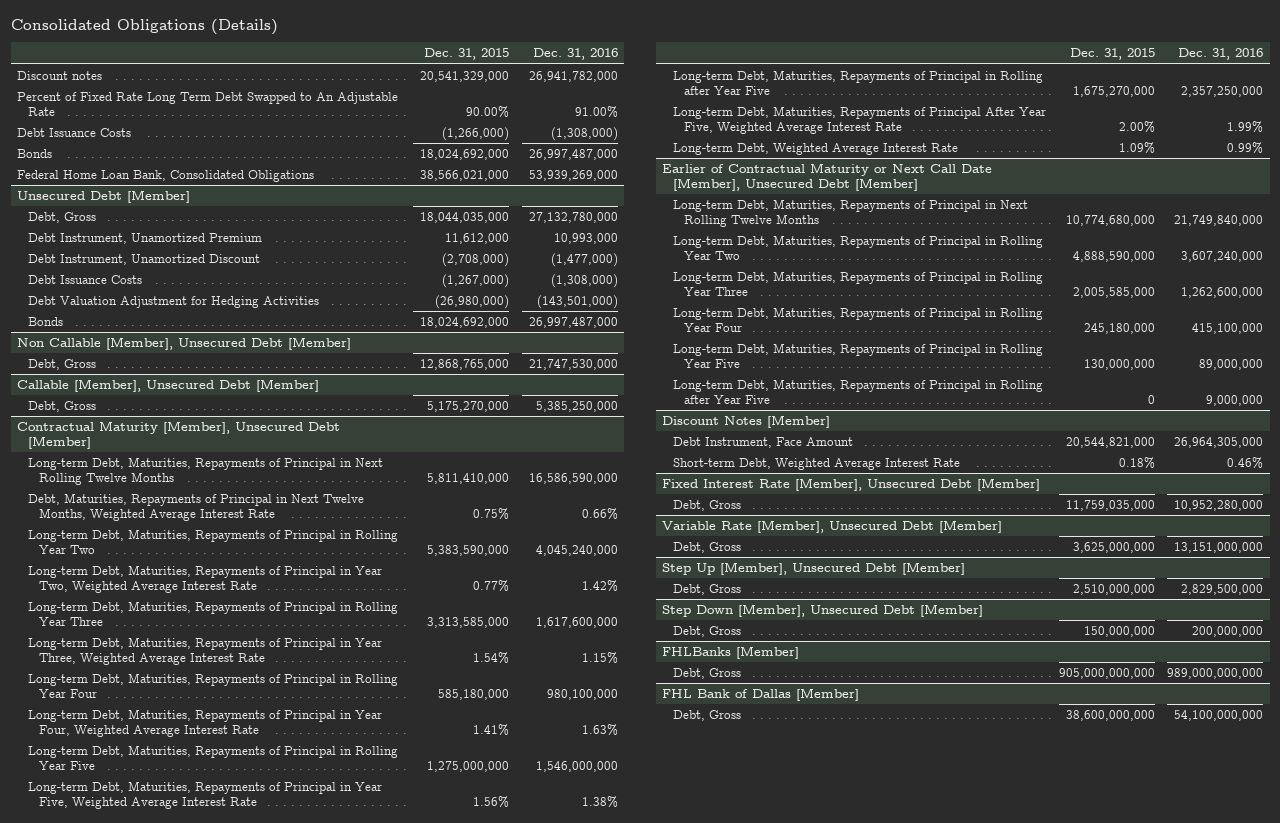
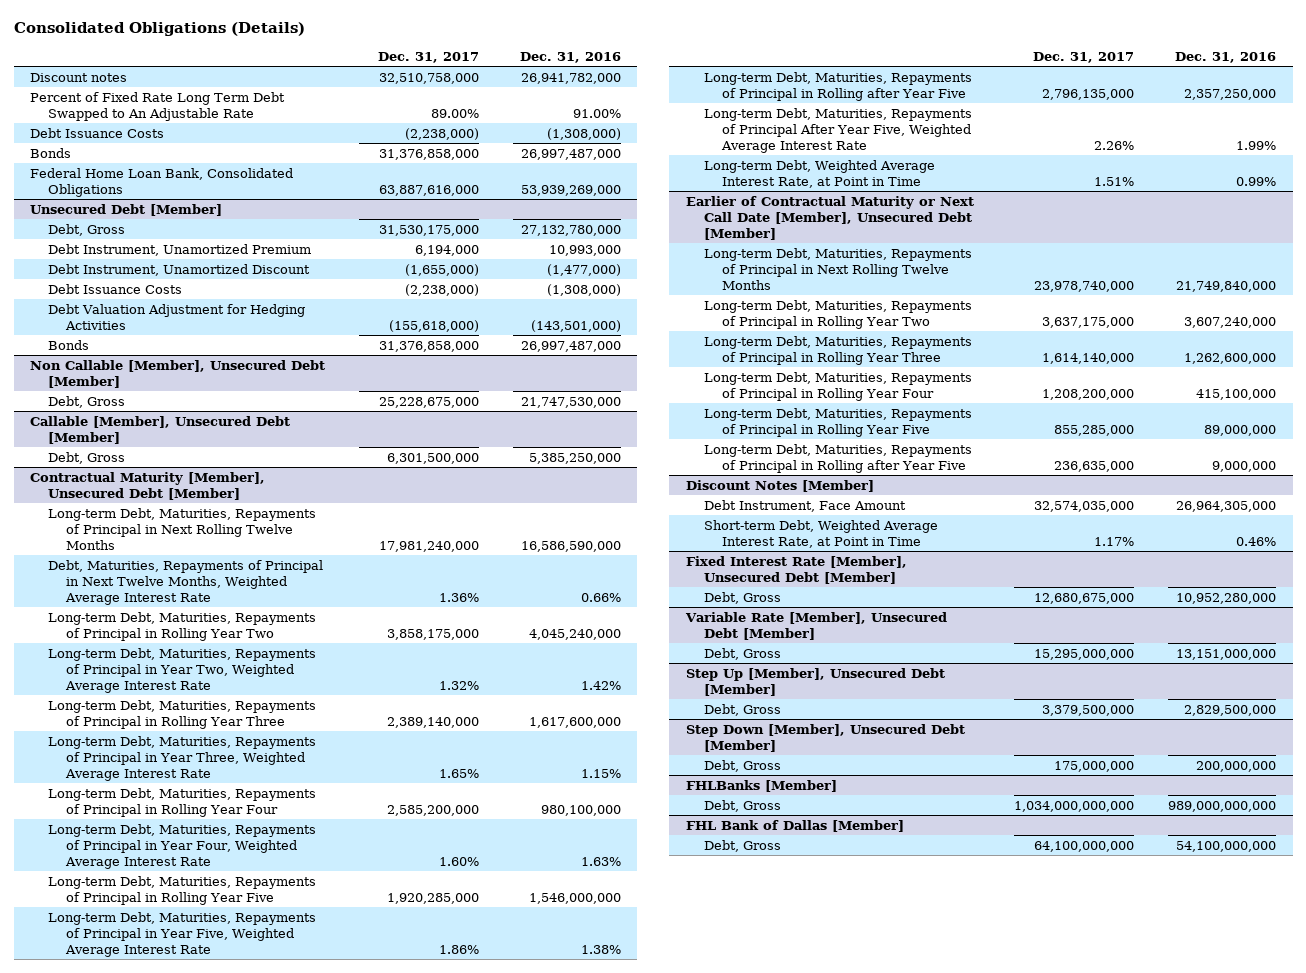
- | Dec. 31, 2015 | Dec. 31, 2016
+ | Dec. 31, 2017 | Dec. 31, 2016
@ Contractual Maturity [Member], Unsecured Debt [Member]
- Long-term Debt, Weighted Average Interest Rate | 1.09% | 0.99%
+ Long-term Debt, Weighted Average Interest Rate, at Point in Time | 1.51% | 0.99%
@ Discount Notes [Member]
- Short-term Debt, Weighted Average Interest Rate | 0.18% | 0.46%
+ Short-term Debt, Weighted Average Interest Rate, at Point in Time | 1.17% | 0.46%

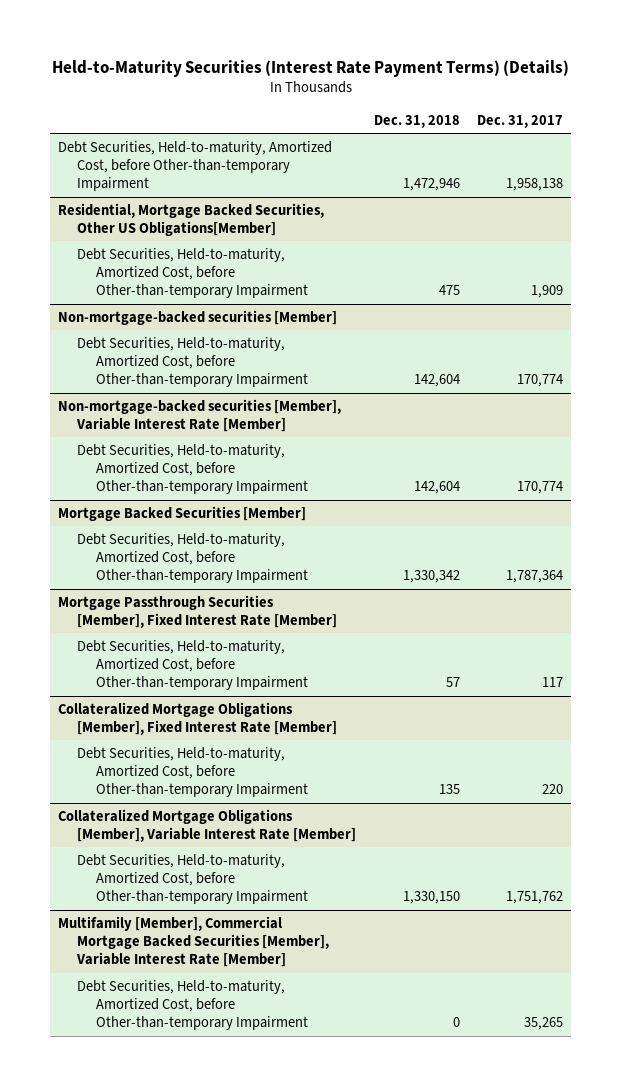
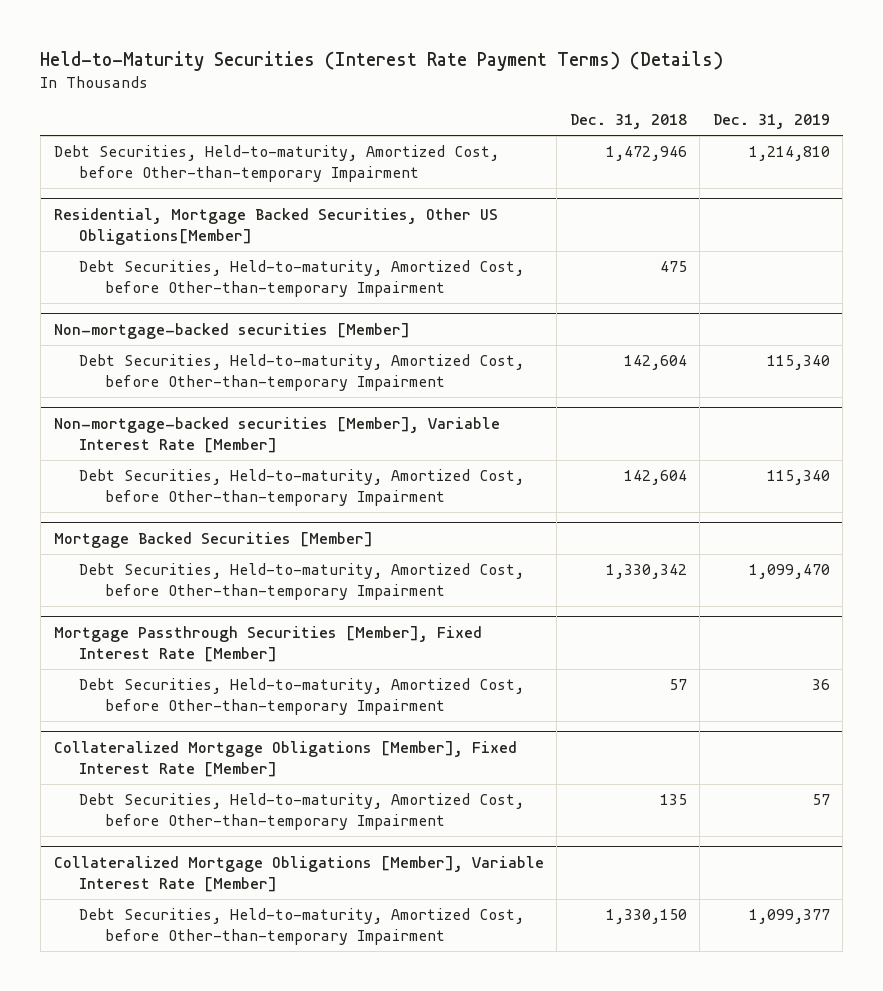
- | Dec. 31, 2018 | Dec. 31, 2017
+ | Dec. 31, 2018 | Dec. 31, 2019
- Multifamily [Member], Commercial Mortgage Backed Securities [Member], Variable Interest Rate [Member]
- Debt Securities, Held-to-maturity, Amortized Cost, before Other-than-temporary Impairment | 0 | 35,265

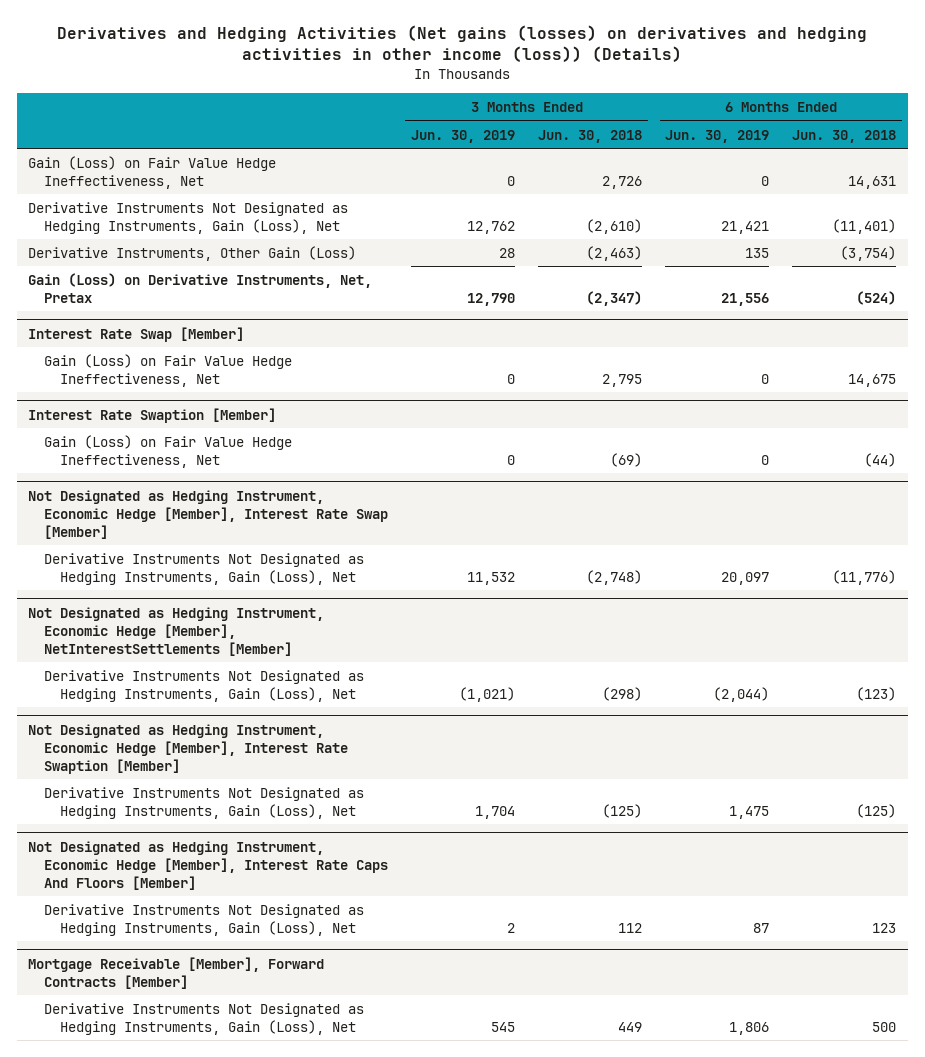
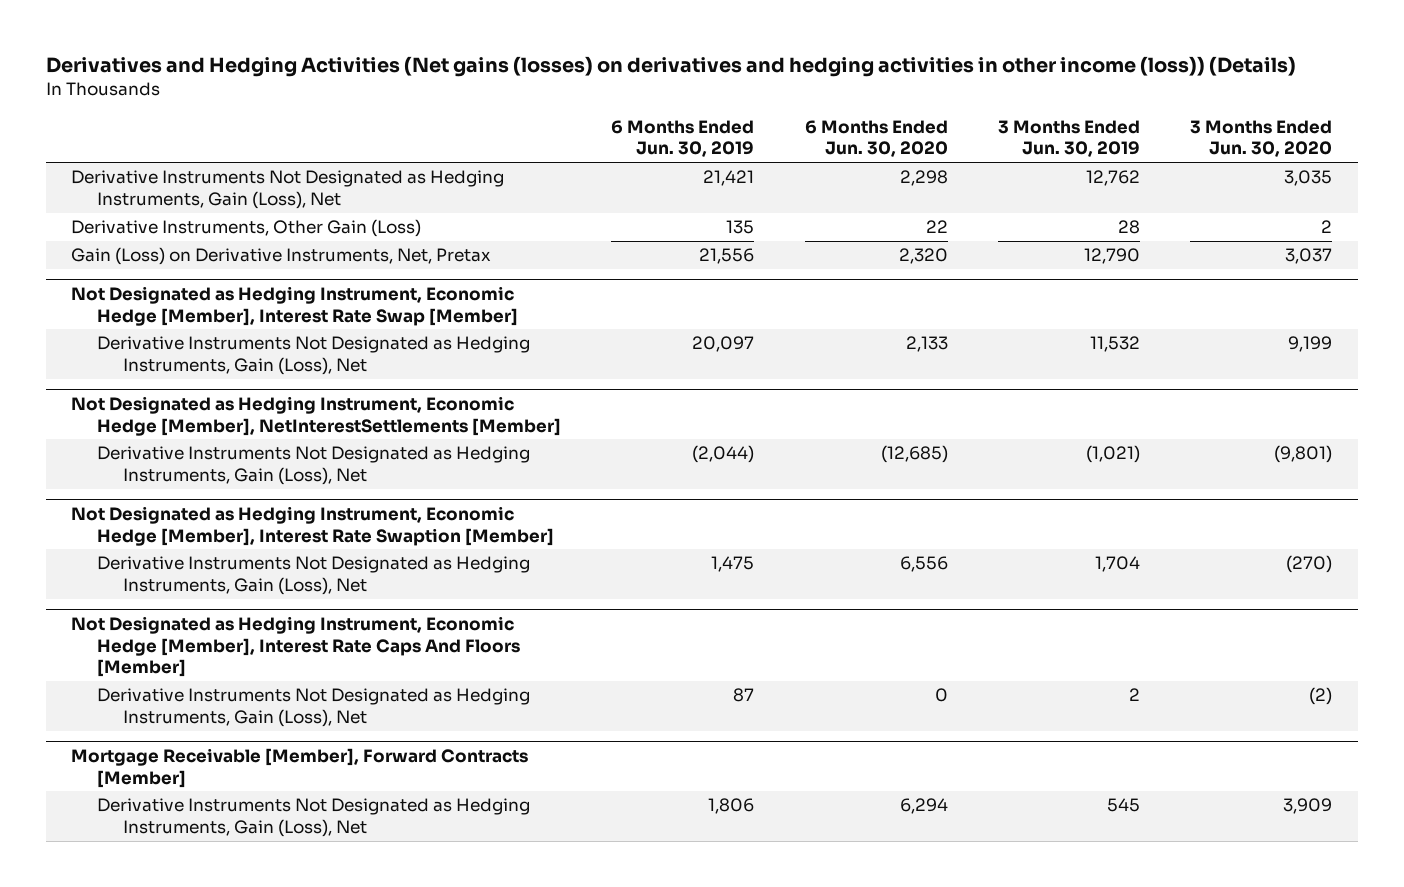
- | 3 Months Ended Jun. 30, 2019 | 3 Months Ended Jun. 30, 2018 | 6 Months Ended Jun. 30, 2019 | 6 Months Ended Jun. 30, 2018
+ | 6 Months Ended Jun. 30, 2019 | 6 Months Ended Jun. 30, 2020 | 3 Months Ended Jun. 30, 2019 | 3 Months Ended Jun. 30, 2020
- Gain (Loss) on Fair Value Hedge Ineffectiveness, Net | 0 | 2,726 | 0 | 14,631
- Interest Rate Swap [Member]
- Gain (Loss) on Fair Value Hedge Ineffectiveness, Net | 0 | 2,795 | 0 | 14,675
- Interest Rate Swaption [Member]
- Gain (Loss) on Fair Value Hedge Ineffectiveness, Net | 0 | (69) | 0 | (44)

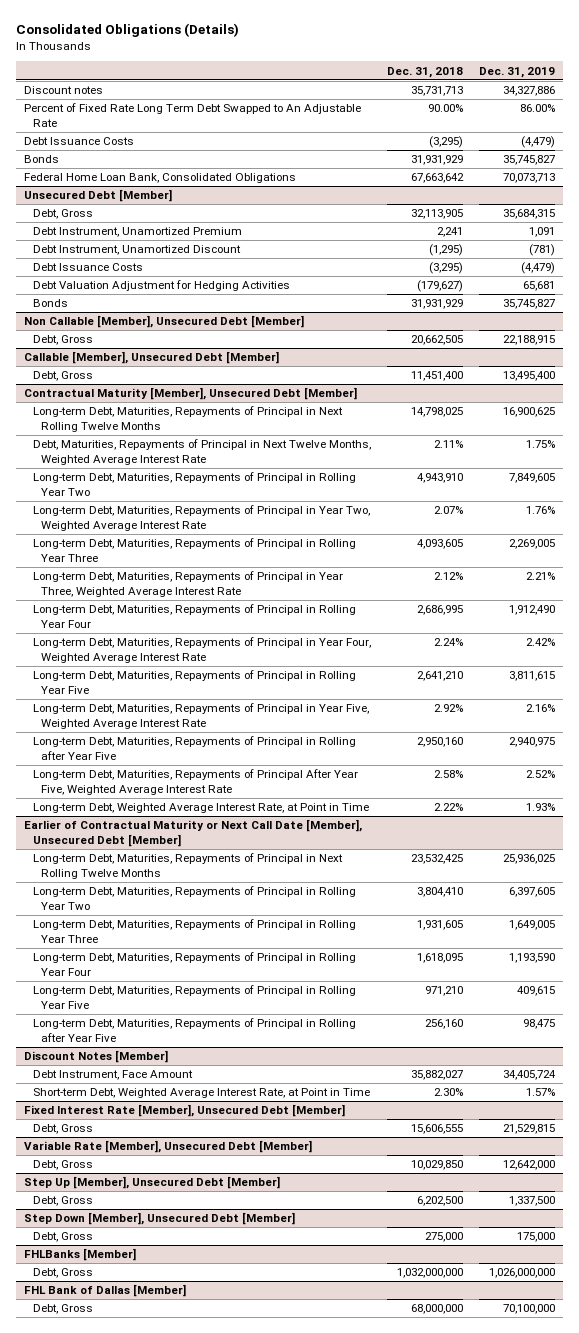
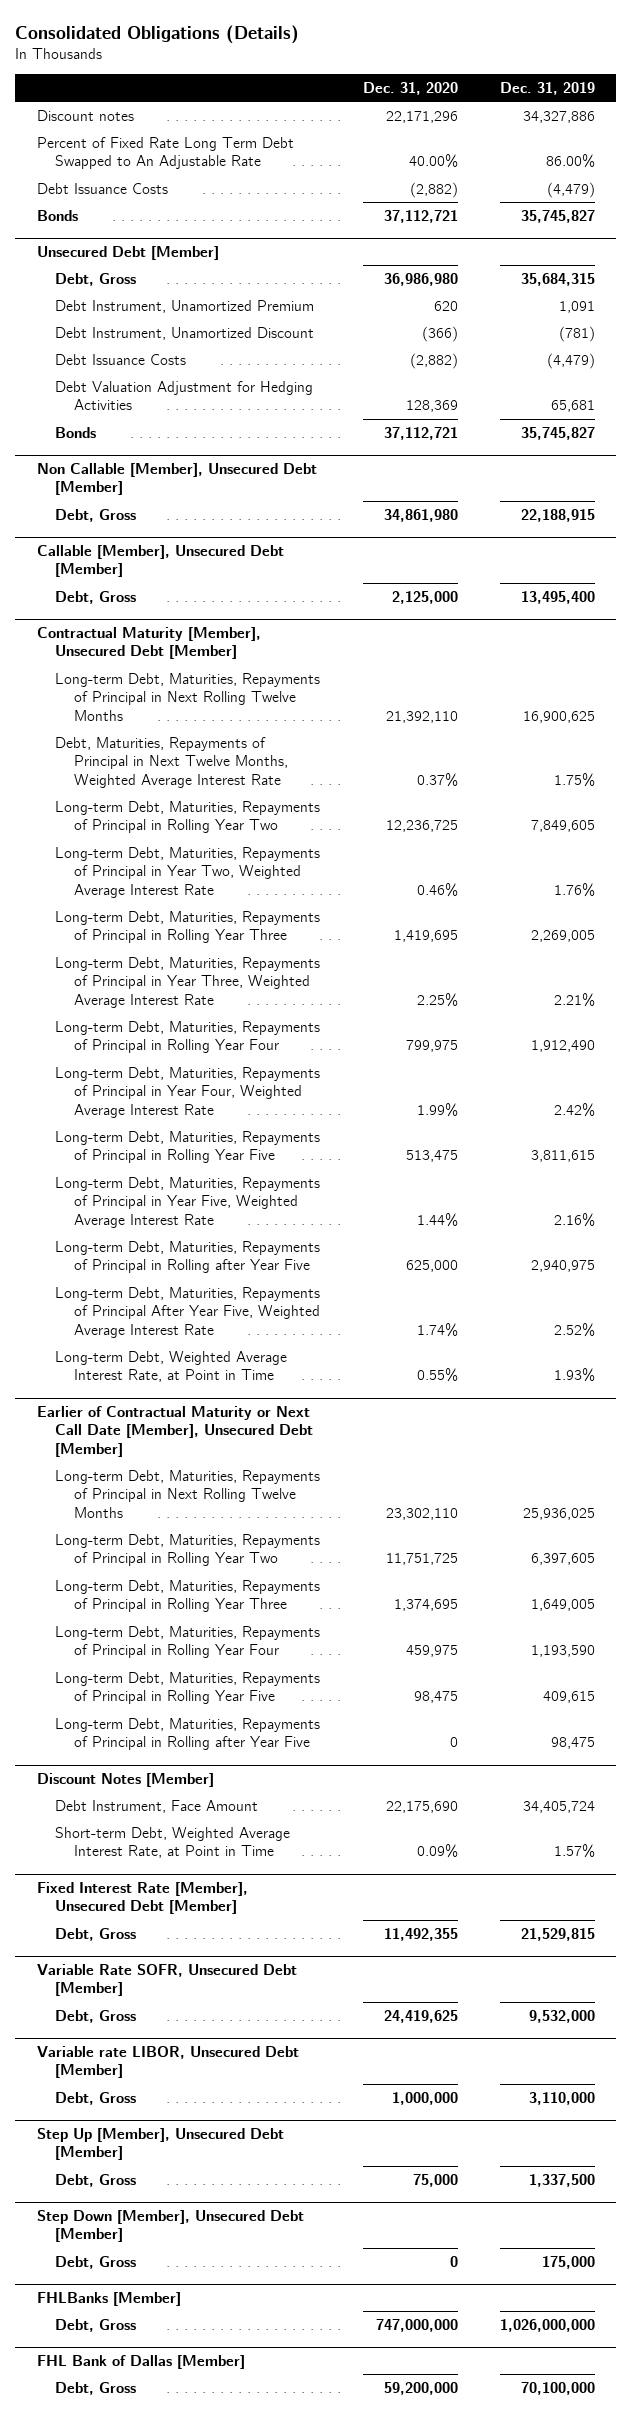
- | Dec. 31, 2018 | Dec. 31, 2019
+ | Dec. 31, 2020 | Dec. 31, 2019
- Federal Home Loan Bank, Consolidated Obligations | 67,663,642 | 70,073,713
- Variable Rate [Member], Unsecured Debt [Member]
- Debt, Gross | 10,029,850 | 12,642,000
+ Variable Rate SOFR, Unsecured Debt [Member]
+ Debt, Gross | 24,419,625 | 9,532,000
+ Variable rate LIBOR, Unsecured Debt [Member]
+ Debt, Gross | 1,000,000 | 3,110,000

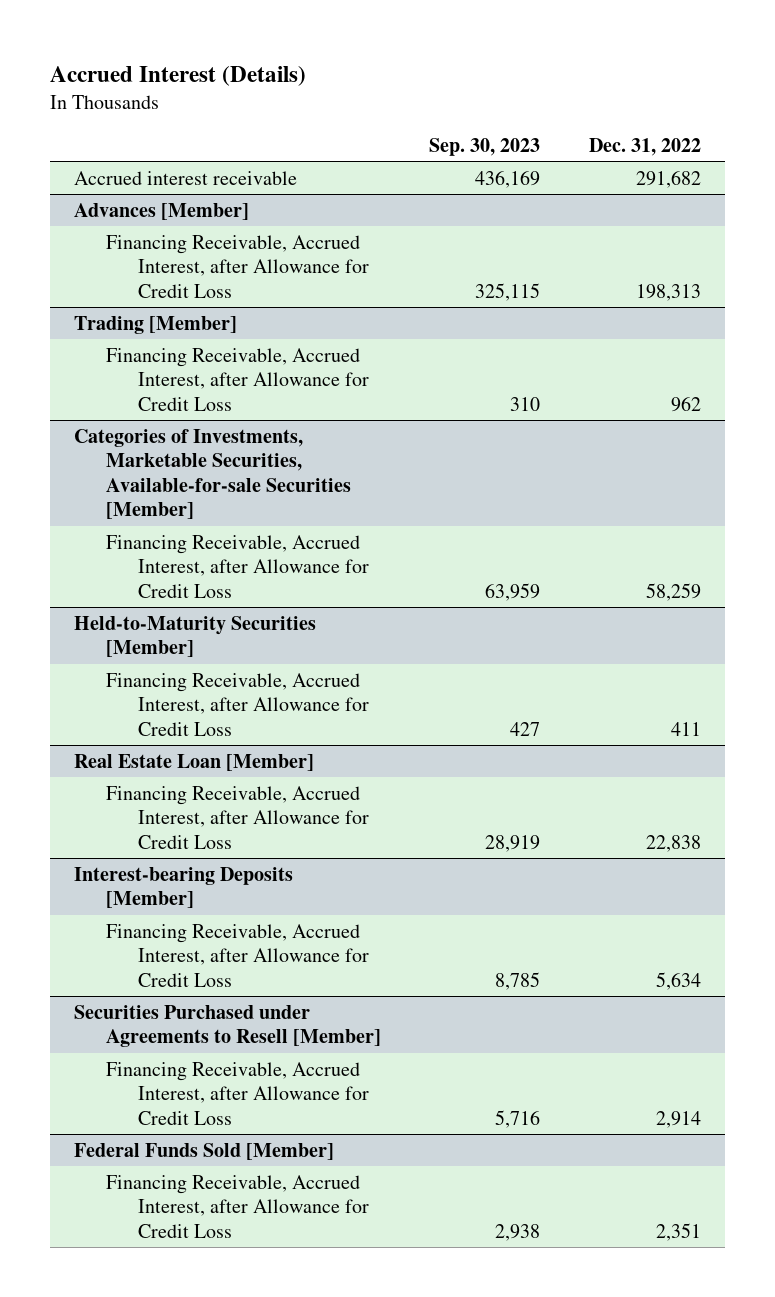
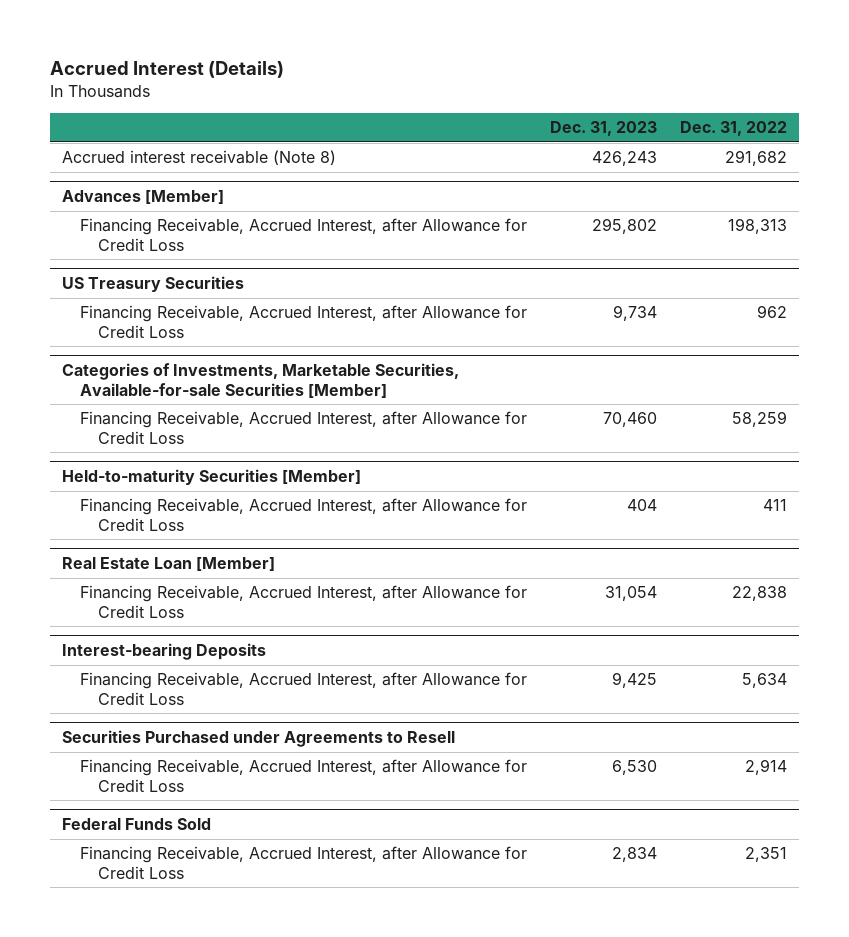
- | Sep. 30, 2023 | Dec. 31, 2022
+ | Dec. 31, 2023 | Dec. 31, 2022
- Accrued interest receivable | 436,169 | 291,682
+ Accrued interest receivable (Note 8) | 426,243 | 291,682
- Trading [Member]
+ US Treasury Securities
- Held-to-Maturity Securities [Member]
+ Held-to-maturity Securities [Member]
- Interest-bearing Deposits [Member]
+ Interest-bearing Deposits
- Securities Purchased under Agreements to Resell [Member]
+ Securities Purchased under Agreements to Resell
- Federal Funds Sold [Member]
+ Federal Funds Sold

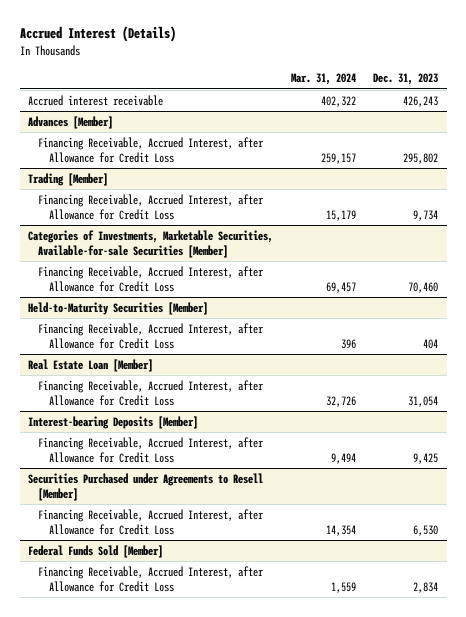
- | Dec. 31, 2023 | Dec. 31, 2022
+ | Mar. 31, 2024 | Dec. 31, 2023
- Accrued interest receivable (Note 8) | 426,243 | 291,682
+ Accrued interest receivable | 402,322 | 426,243
- US Treasury Securities
+ Trading [Member]
- Held-to-maturity Securities [Member]
+ Held-to-Maturity Securities [Member]
- Interest-bearing Deposits
+ Interest-bearing Deposits [Member]
- Securities Purchased under Agreements to Resell
+ Securities Purchased under Agreements to Resell [Member]
- Federal Funds Sold
+ Federal Funds Sold [Member]

